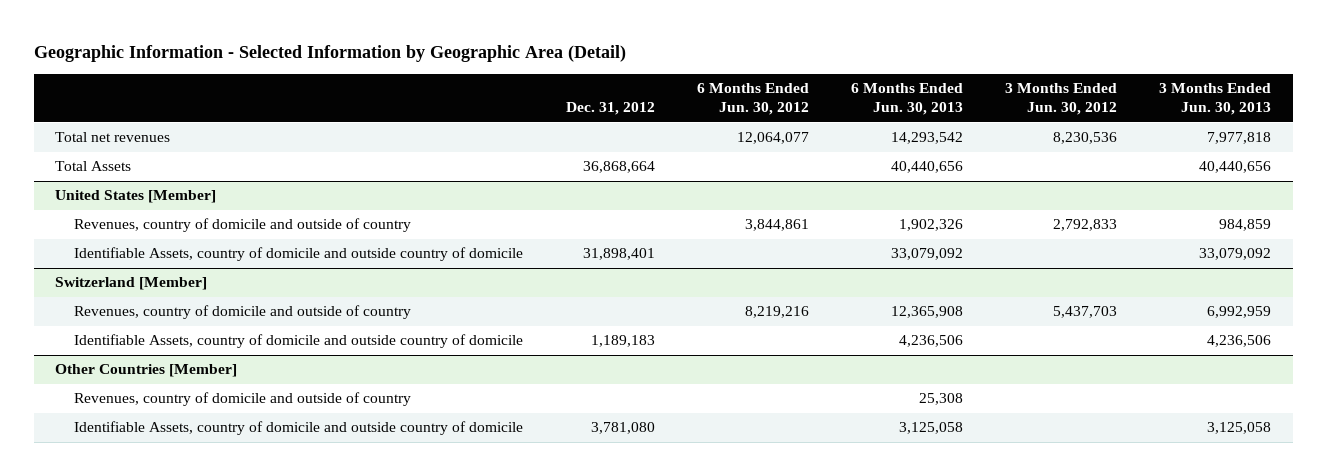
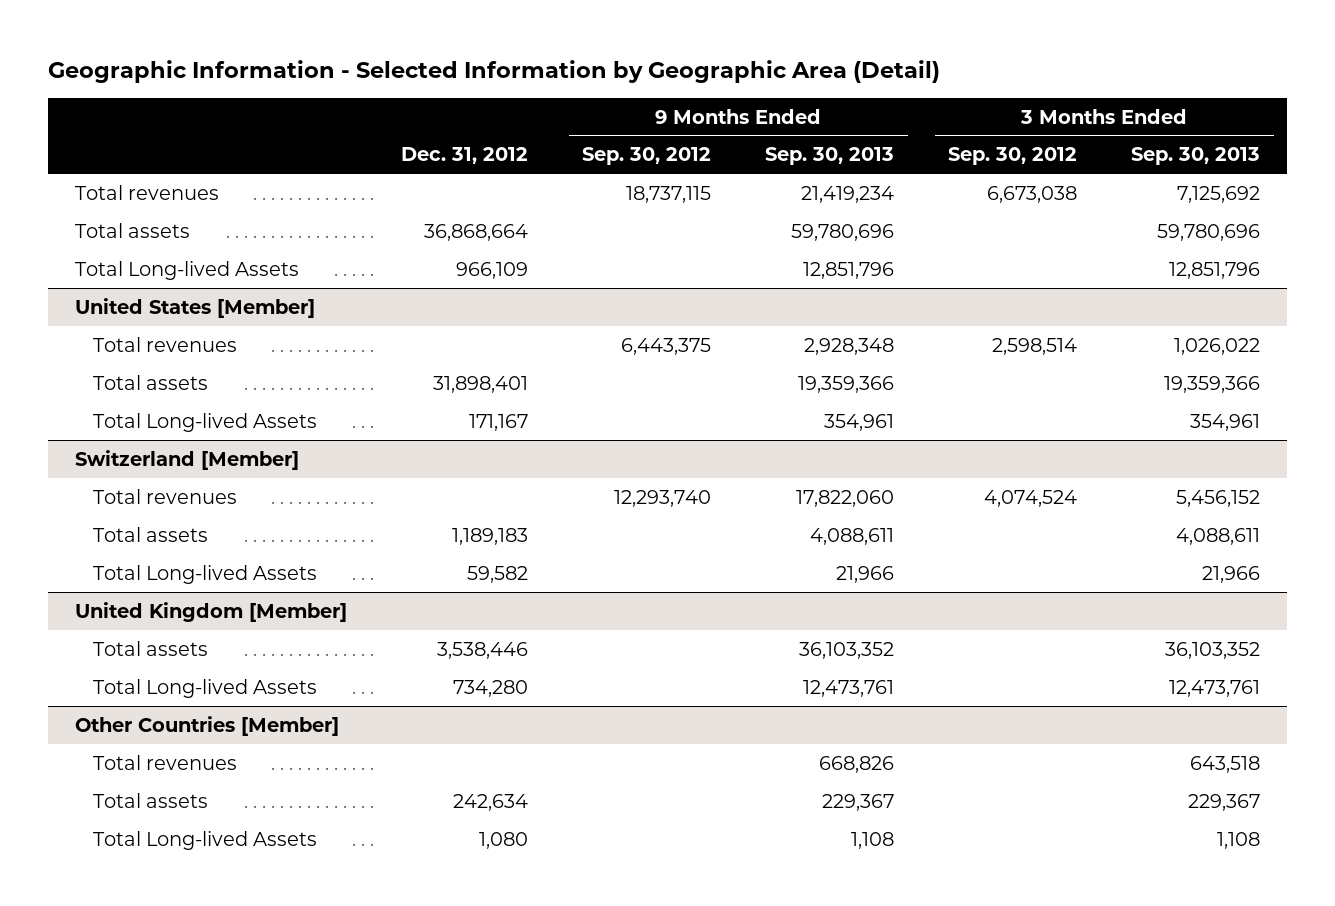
- | Dec. 31, 2012 | 6 Months Ended Jun. 30, 2012 | 6 Months Ended Jun. 30, 2013 | 3 Months Ended Jun. 30, 2012 | 3 Months Ended Jun. 30, 2013
+ | Dec. 31, 2012 | 9 Months Ended Sep. 30, 2012 | 9 Months Ended Sep. 30, 2013 | 3 Months Ended Sep. 30, 2012 | 3 Months Ended Sep. 30, 2013
- Total net revenues | | 12,064,077 | 14,293,542 | 8,230,536 | 7,977,818
- Total Assets | 36,868,664 | | 40,440,656 | | 40,440,656
+ Total revenues | | 18,737,115 | 21,419,234 | 6,673,038 | 7,125,692
+ Total assets | 36,868,664 | | 59,780,696 | | 59,780,696
+ Total Long-lived Assets | 966,109 | | 12,851,796 | | 12,851,796
@ United States [Member]
- Revenues, country of domicile and outside of country | | 3,844,861 | 1,902,326 | 2,792,833 | 984,859
- Identifiable Assets, country of domicile and outside country of domicile | 31,898,401 | | 33,079,092 | | 33,079,092
+ Total revenues | | 6,443,375 | 2,928,348 | 2,598,514 | 1,026,022
+ Total assets | 31,898,401 | | 19,359,366 | | 19,359,366
+ Total Long-lived Assets | 171,167 | | 354,961 | | 354,961
@ Switzerland [Member]
- Revenues, country of domicile and outside of country | | 8,219,216 | 12,365,908 | 5,437,703 | 6,992,959
- Identifiable Assets, country of domicile and outside country of domicile | 1,189,183 | | 4,236,506 | | 4,236,506
+ Total revenues | | 12,293,740 | 17,822,060 | 4,074,524 | 5,456,152
+ Total assets | 1,189,183 | | 4,088,611 | | 4,088,611
+ Total Long-lived Assets | 59,582 | | 21,966 | | 21,966
+ United Kingdom [Member]
+ Total assets | 3,538,446 | | 36,103,352 | | 36,103,352
+ Total Long-lived Assets | 734,280 | | 12,473,761 | | 12,473,761
@ Other Countries [Member]
- Revenues, country of domicile and outside of country | | | 25,308 | |
- Identifiable Assets, country of domicile and outside country of domicile | 3,781,080 | | 3,125,058 | | 3,125,058
+ Total revenues | | | 668,826 | | 643,518
+ Total assets | 242,634 | | 229,367 | | 229,367
+ Total Long-lived Assets | 1,080 | | 1,108 | | 1,108

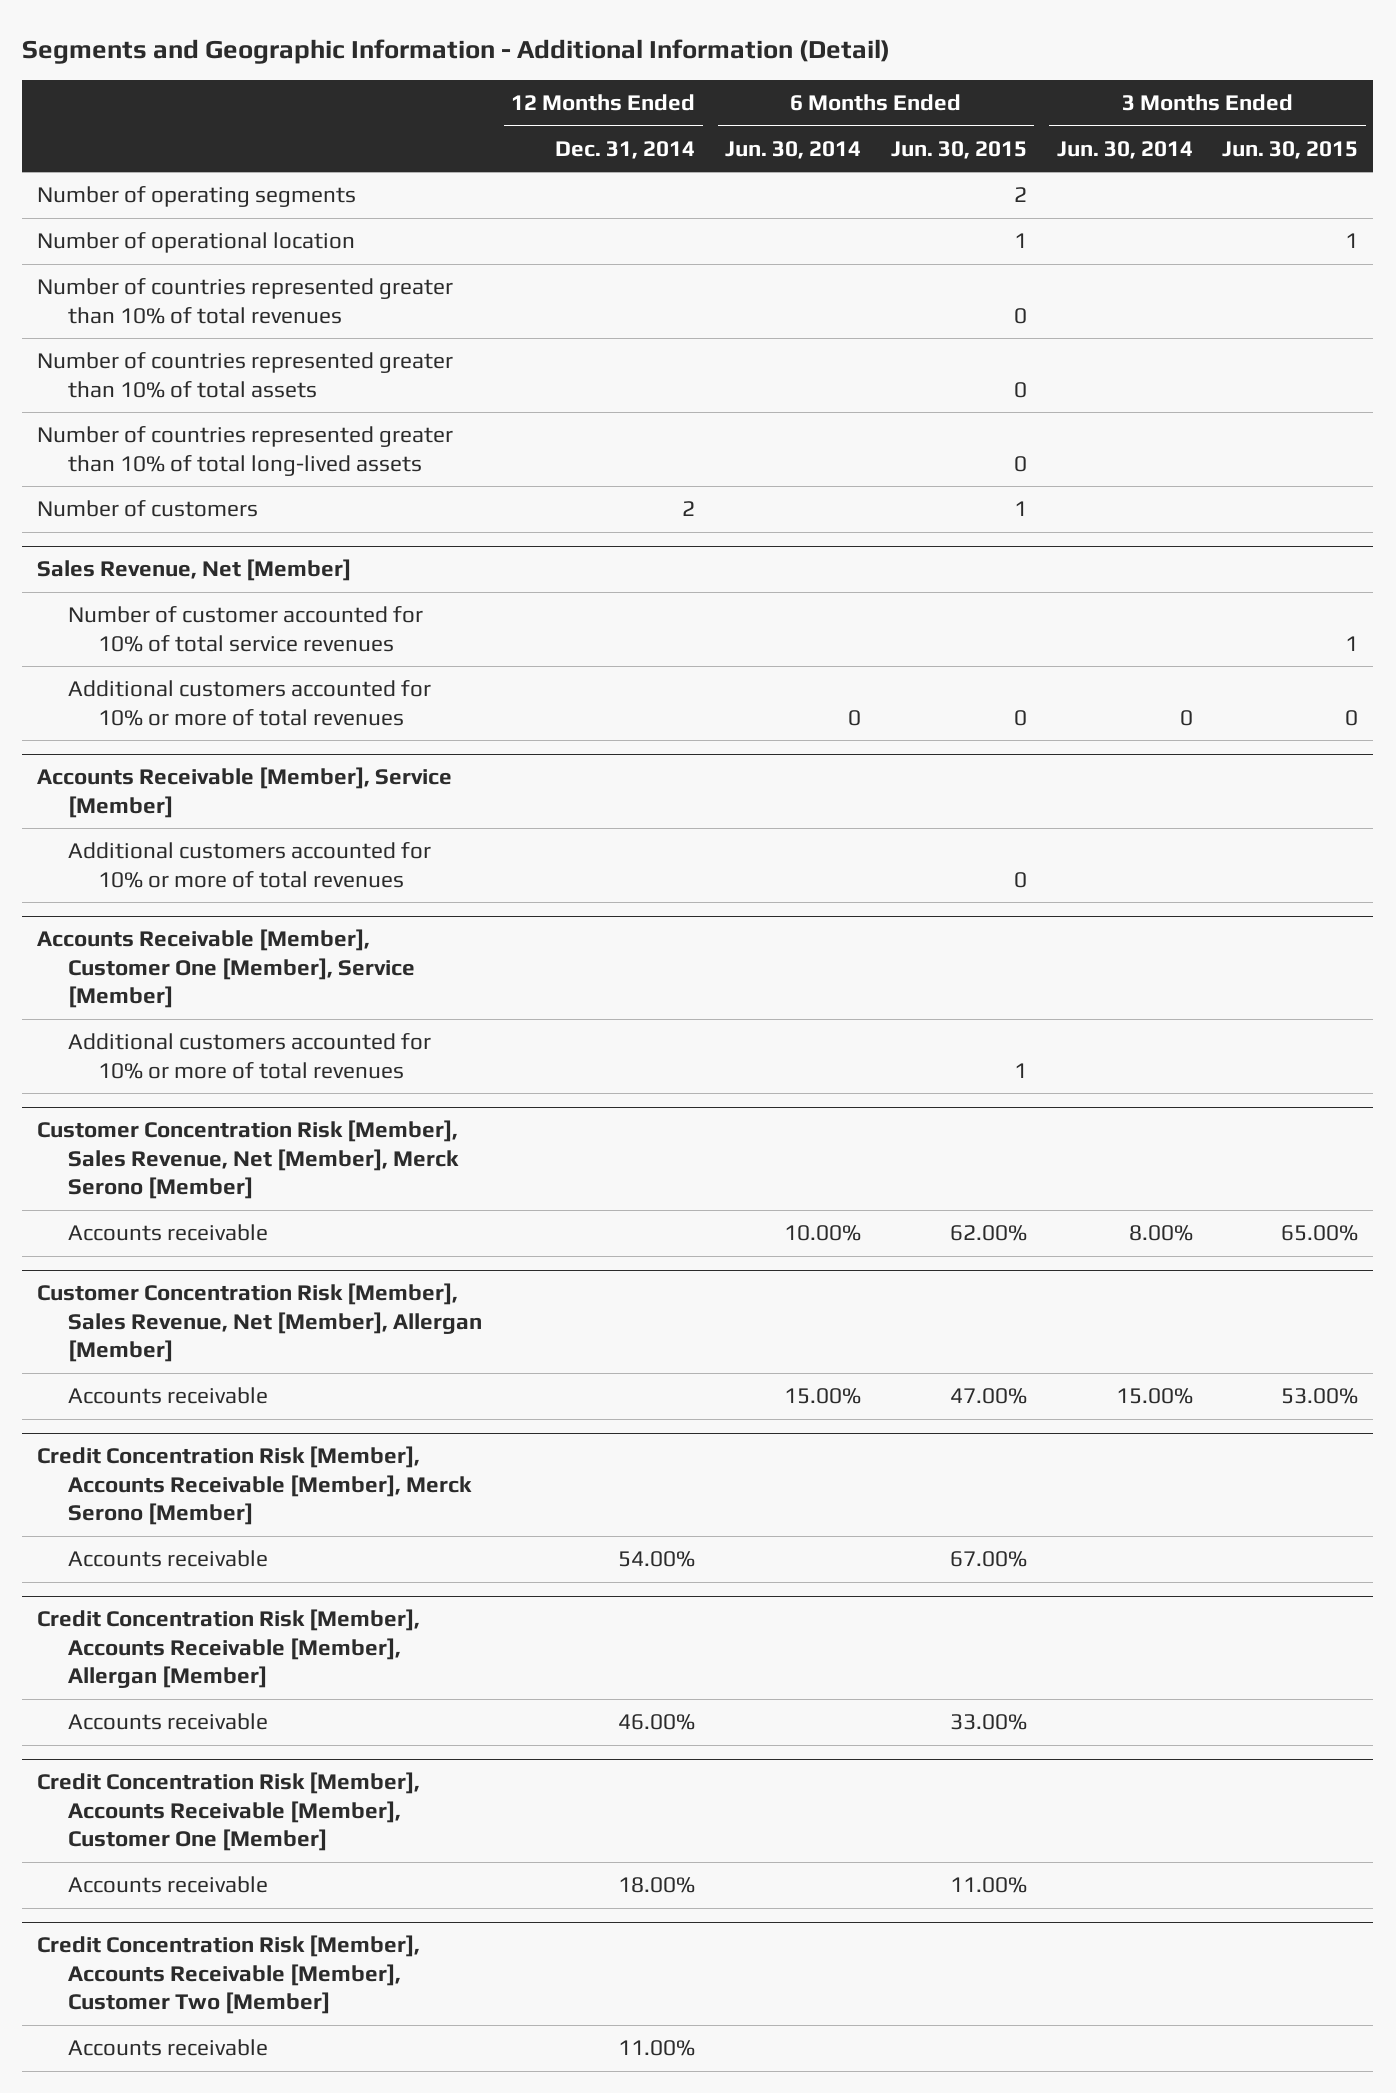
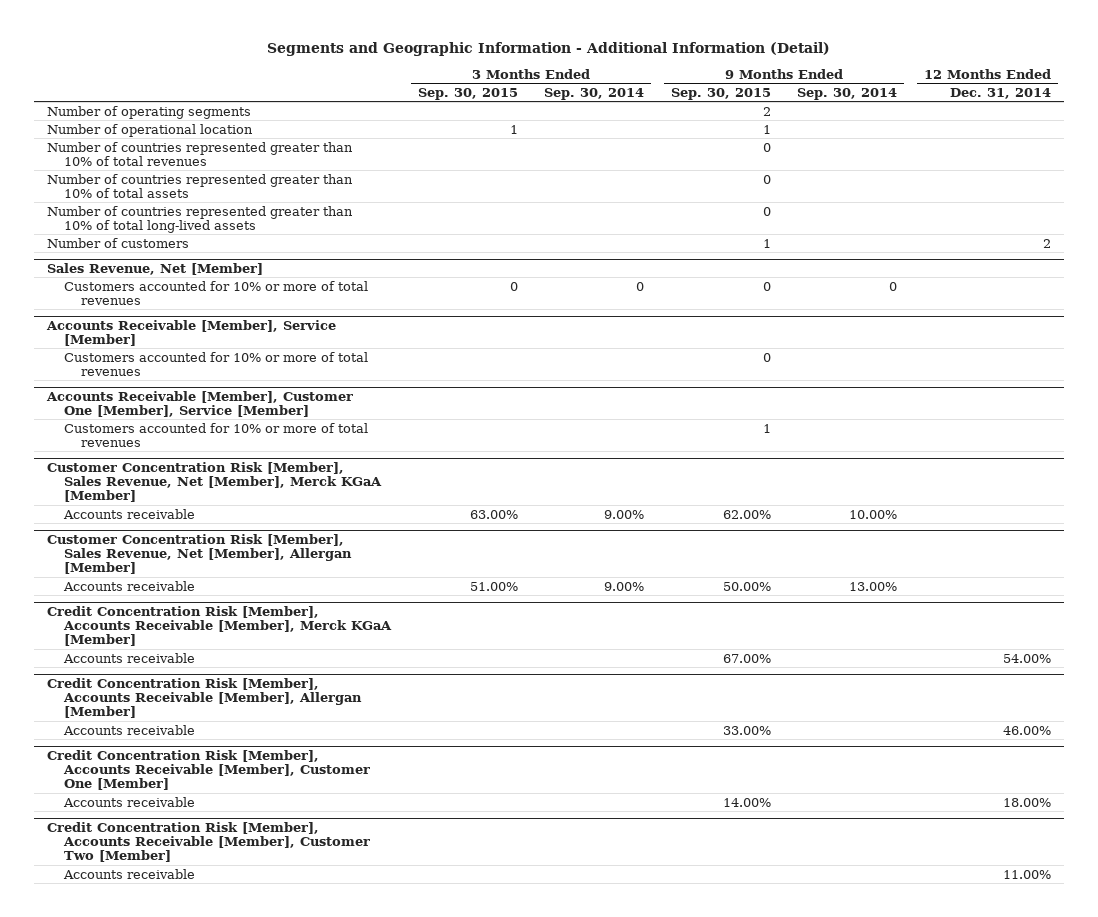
- | 12 Months Ended Dec. 31, 2014 | 6 Months Ended Jun. 30, 2014 | 6 Months Ended Jun. 30, 2015 | 3 Months Ended Jun. 30, 2014 | 3 Months Ended Jun. 30, 2015
+ | 3 Months Ended Sep. 30, 2015 | 3 Months Ended Sep. 30, 2014 | 9 Months Ended Sep. 30, 2015 | 9 Months Ended Sep. 30, 2014 | 12 Months Ended Dec. 31, 2014
@ Sales Revenue, Net [Member]
- Number of customer accounted for 10% of total service revenues | | | | | 1
- Additional customers accounted for 10% or more of total revenues | | 0 | 0 | 0 | 0
+ Customers accounted for 10% or more of total revenues | 0 | 0 | 0 | 0 |
@ Accounts Receivable [Member], Service [Member]
- Additional customers accounted for 10% or more of total revenues | | | 0 | |
+ Customers accounted for 10% or more of total revenues | | | 0 | |
@ Accounts Receivable [Member], Customer One [Member], Service [Member]
- Additional customers accounted for 10% or more of total revenues | | | 1 | |
- Customer Concentration Risk [Member], Sales Revenue, Net [Member], Merck Serono [Member]
@ Accounts Receivable [Member], Customer One [Member], Service [Member]
+ Customers accounted for 10% or more of total revenues | | | 1 | |
+ Customer Concentration Risk [Member], Sales Revenue, Net [Member], Merck KGaA [Member]
- Credit Concentration Risk [Member], Accounts Receivable [Member], Merck Serono [Member]
+ Credit Concentration Risk [Member], Accounts Receivable [Member], Merck KGaA [Member]

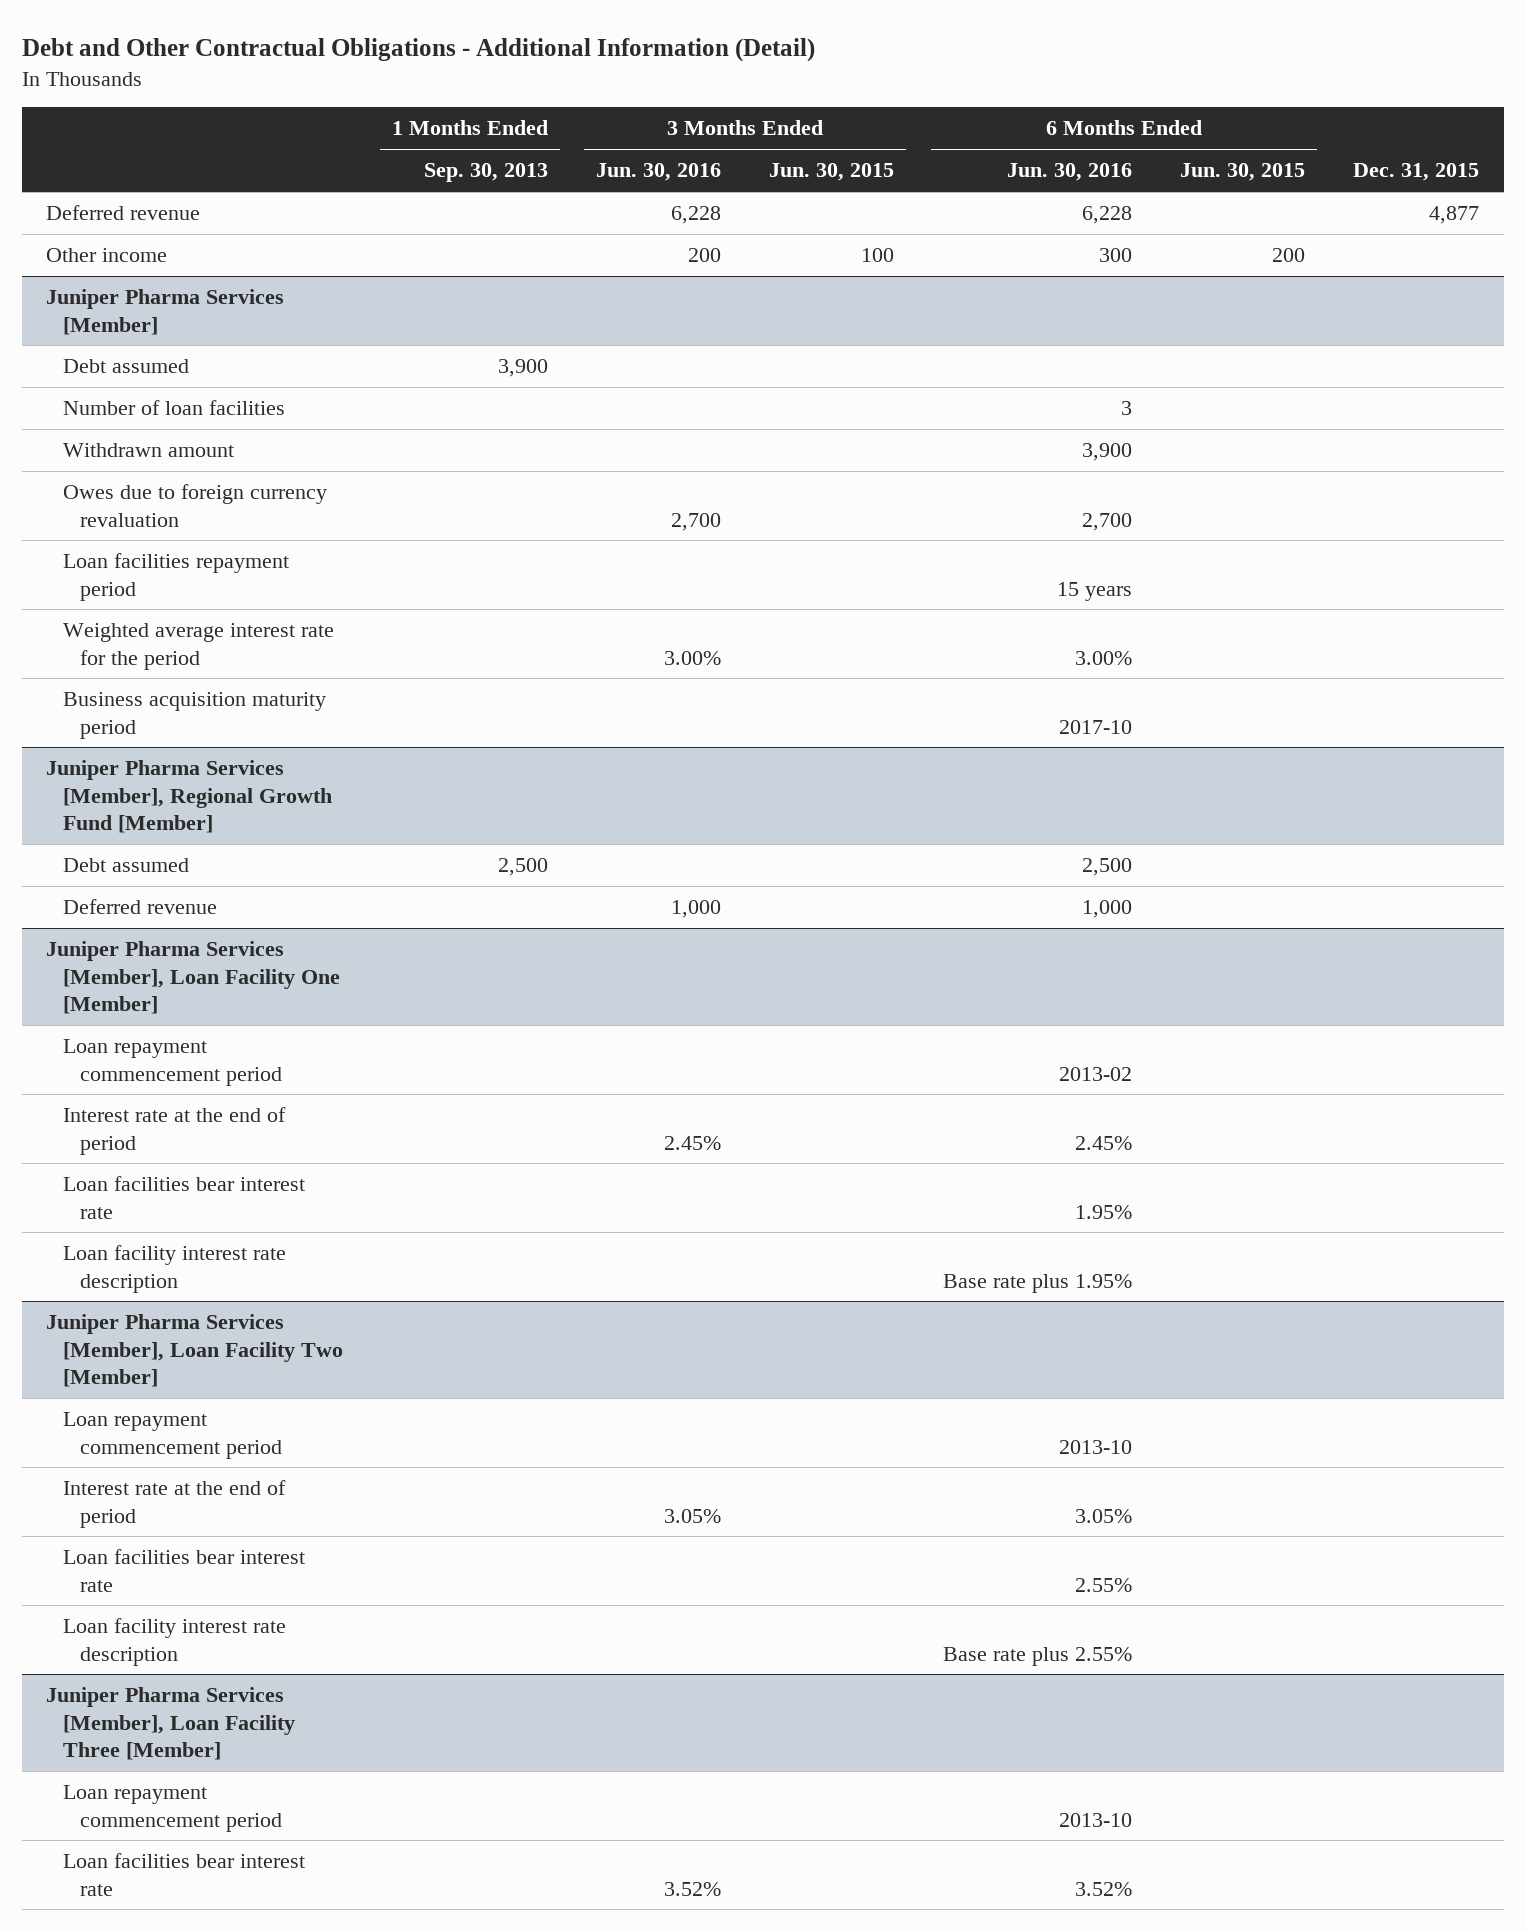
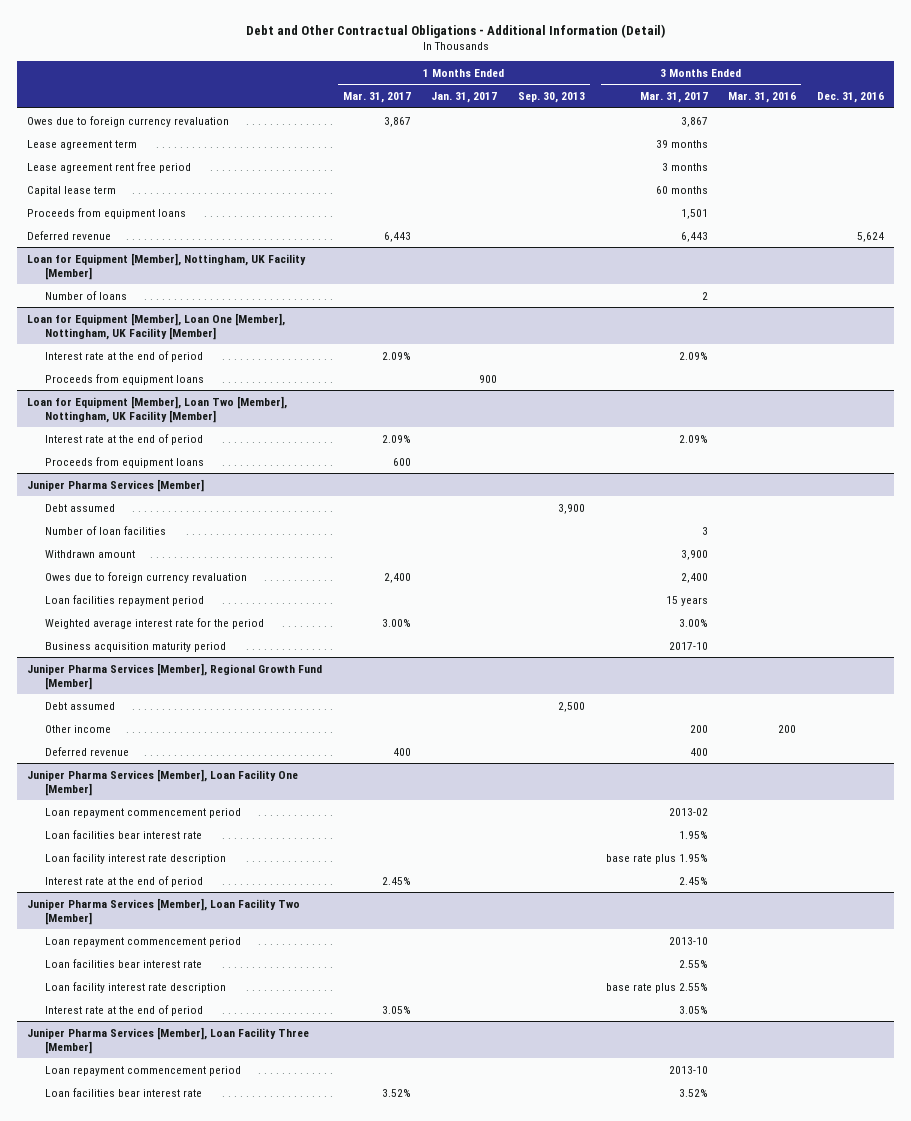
- | 1 Months Ended Sep. 30, 2013 | 3 Months Ended Jun. 30, 2016 | 3 Months Ended Jun. 30, 2015 | 6 Months Ended Jun. 30, 2016 | 6 Months Ended Jun. 30, 2015 | Dec. 31, 2015
+ | 1 Months Ended Mar. 31, 2017 | 1 Months Ended Jan. 31, 2017 | 1 Months Ended Sep. 30, 2013 | 3 Months Ended Mar. 31, 2017 | 3 Months Ended Mar. 31, 2016 | Dec. 31, 2016
+ Owes due to foreign currency revaluation | 3,867 | | | 3,867 | |
+ Lease agreement term | | | | 39 months | |
+ Lease agreement rent free period | | | | 3 months | |
+ Capital lease term | | | | 60 months | |
+ Proceeds from equipment loans | | | | 1,501 | |
- Other income | | 200 | 100 | 300 | 200 |
+ Loan for Equipment [Member], Nottingham, UK Facility [Member]
+ Number of loans | | | | 2 | |
+ Loan for Equipment [Member], Loan One [Member], Nottingham, UK Facility [Member]
+ Interest rate at the end of period | 2.09% | | | 2.09% | |
+ Proceeds from equipment loans | | 900 | | | |
+ Loan for Equipment [Member], Loan Two [Member], Nottingham, UK Facility [Member]
+ Interest rate at the end of period | 2.09% | | | 2.09% | |
+ Proceeds from equipment loans | 600 | | | | |
@ Juniper Pharma Services [Member], Regional Growth Fund [Member]
+ Other income | | | | 200 | 200 |
@ Juniper Pharma Services [Member], Loan Facility One [Member]
moved down: Interest rate at the end of period | 2.45% | | | 2.45% | |
@ Juniper Pharma Services [Member], Loan Facility Two [Member]
moved down: Interest rate at the end of period | 3.05% | | | 3.05% | |

